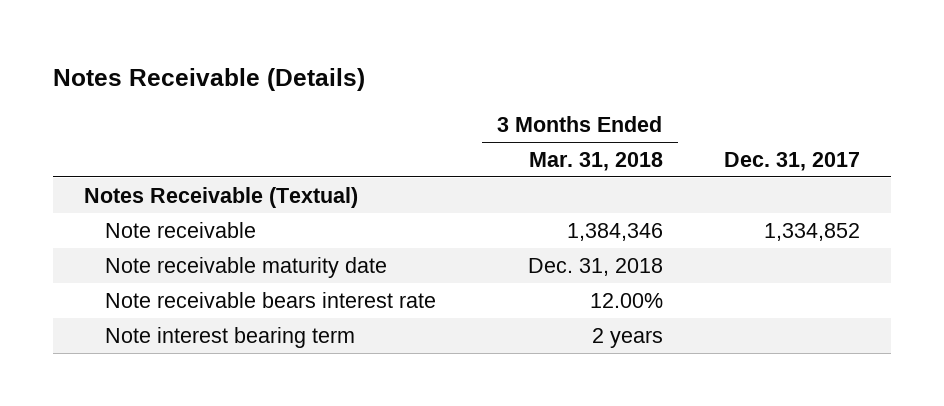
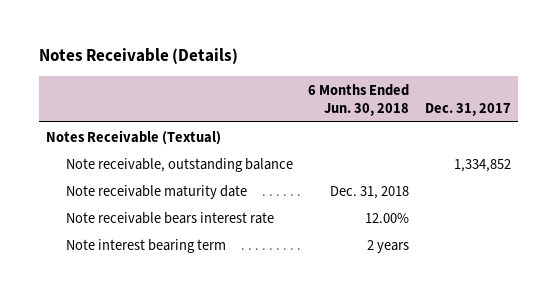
- | 3 Months Ended Mar. 31, 2018 | Dec. 31, 2017
+ | 6 Months Ended Jun. 30, 2018 | Dec. 31, 2017
- Note receivable | 1,384,346 | 1,334,852
+ Note receivable, outstanding balance | | 1,334,852

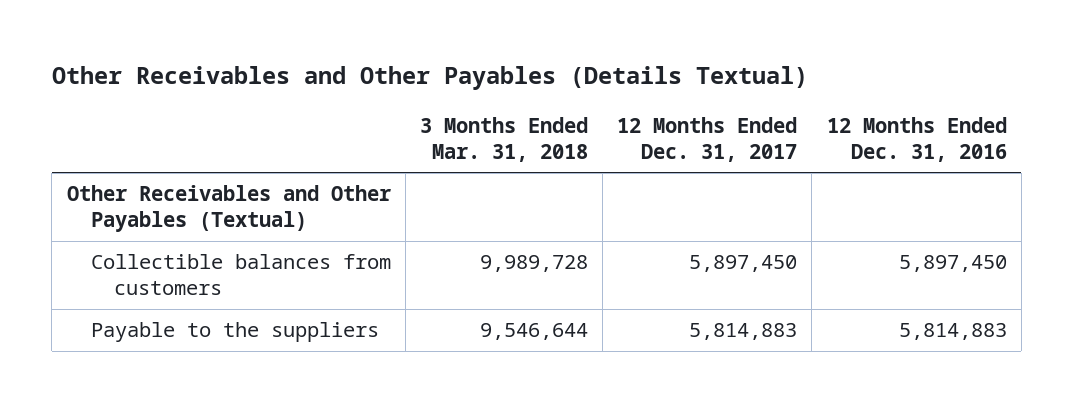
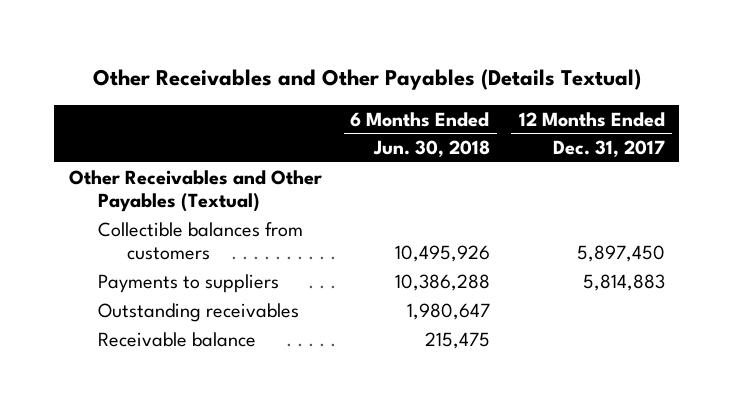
- | 3 Months Ended Mar. 31, 2018 | 12 Months Ended Dec. 31, 2017 | 12 Months Ended Dec. 31, 2016
+ | 6 Months Ended Jun. 30, 2018 | 12 Months Ended Dec. 31, 2017
- Payable to the suppliers | 9,546,644 | 5,814,883 | 5,814,883
+ Payments to suppliers | 10,386,288 | 5,814,883
+ Outstanding receivables | 1,980,647 |
+ Receivable balance | 215,475 |

